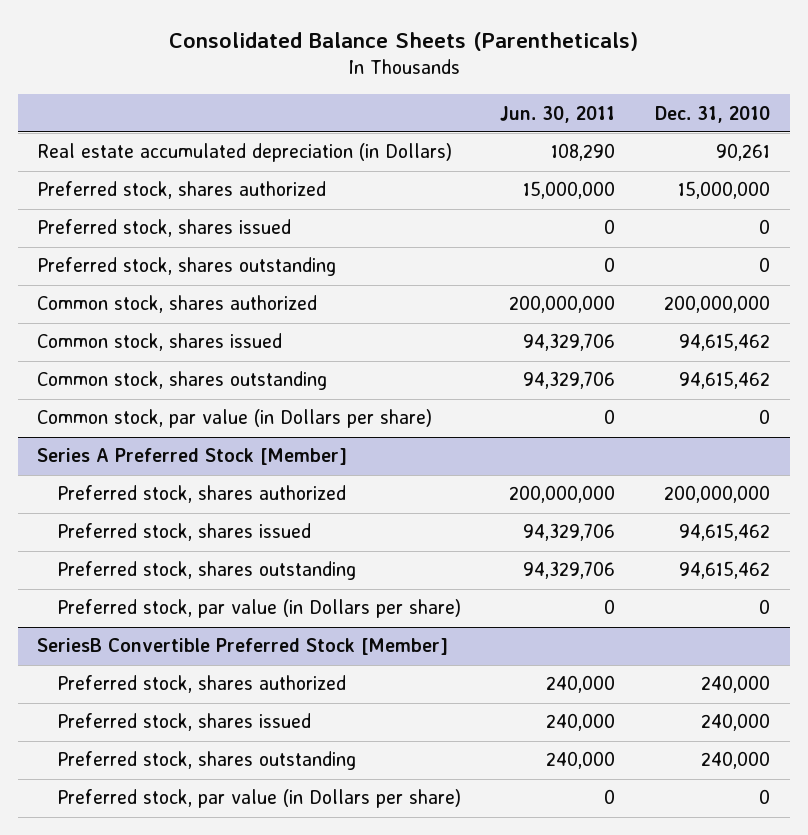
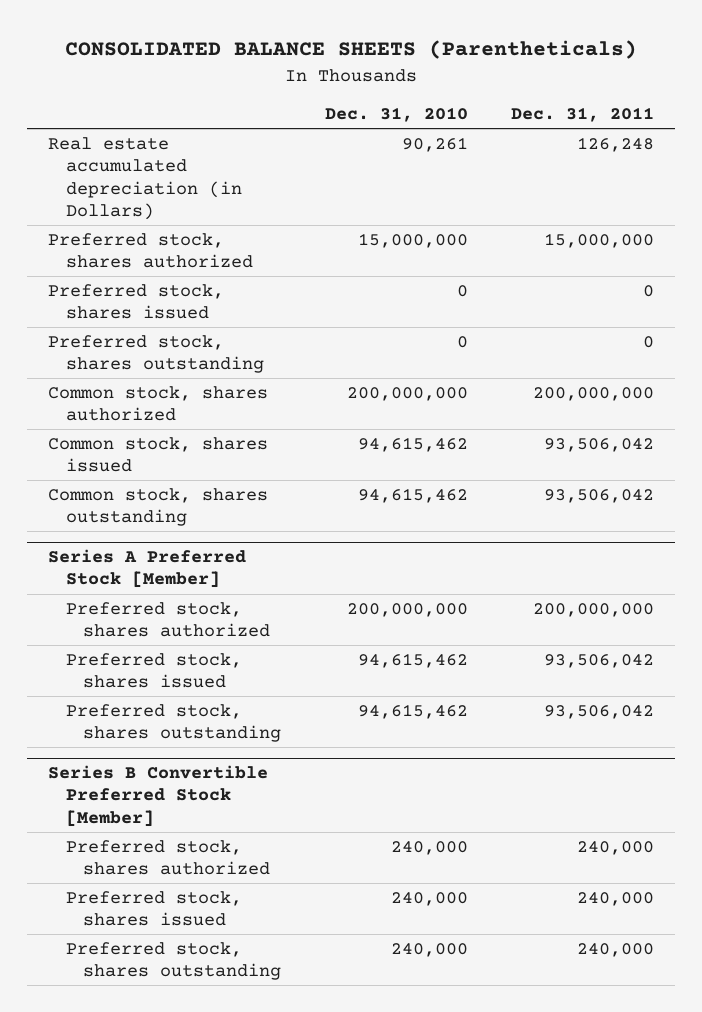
- Consolidated Balance Sheets (Parentheticals)
+ CONSOLIDATED BALANCE SHEETS (Parentheticals)
- | Jun. 30, 2011 | Dec. 31, 2010
+ | Dec. 31, 2010 | Dec. 31, 2011
- Common stock, par value (in Dollars per share) | 0 | 0
@ Series A Preferred Stock [Member]
- Preferred stock, par value (in Dollars per share) | 0 | 0
- SeriesB Convertible Preferred Stock [Member]
+ Series B Convertible Preferred Stock [Member]
- Preferred stock, par value (in Dollars per share) | 0 | 0

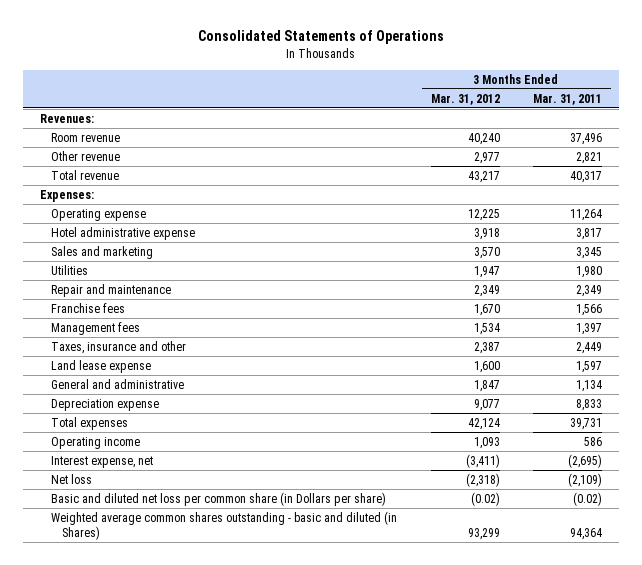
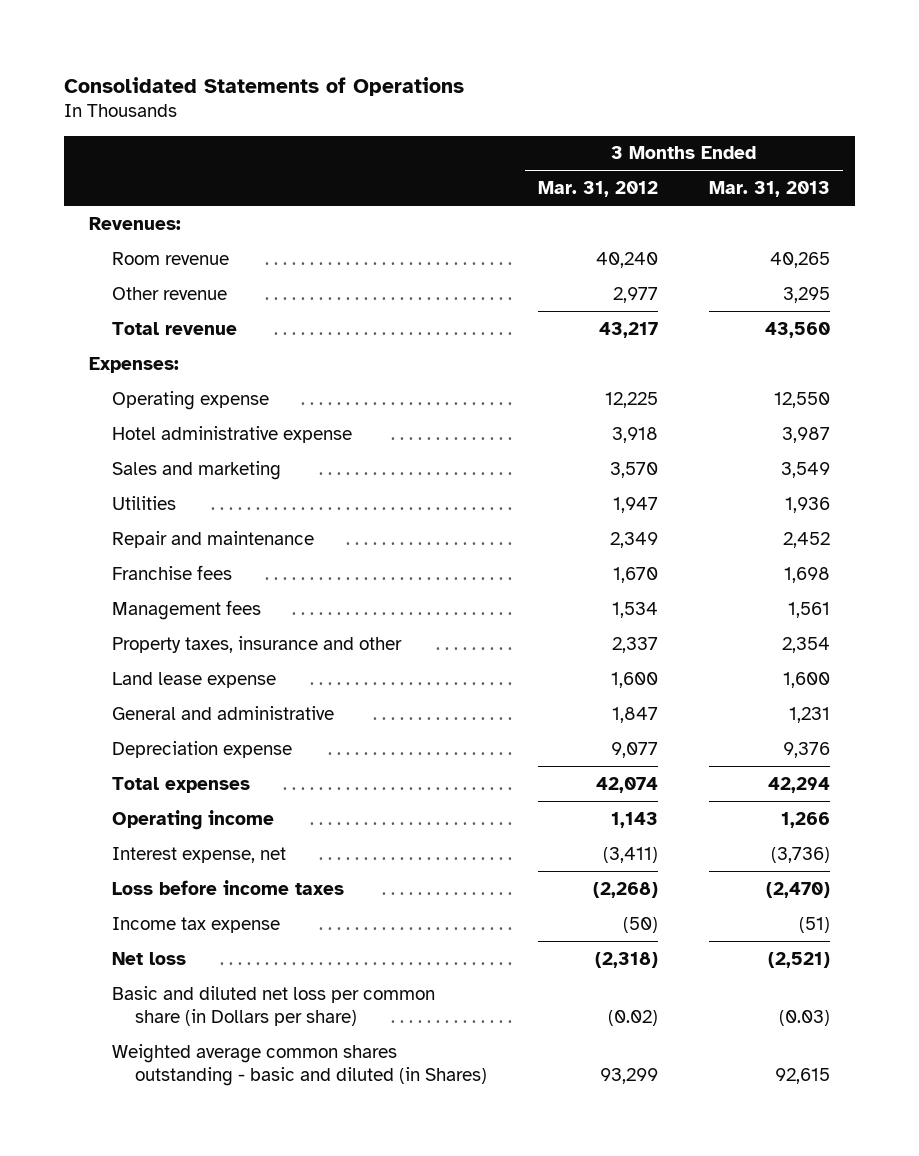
- | 3 Months Ended Mar. 31, 2012 | 3 Months Ended Mar. 31, 2011
+ | 3 Months Ended Mar. 31, 2012 | 3 Months Ended Mar. 31, 2013
- Taxes, insurance and other | 2,387 | 2,449
+ Property taxes, insurance and other | 2,337 | 2,354
- Total expenses | 42,124 | 39,731
- Operating income | 1,093 | 586
+ Total expenses | 42,074 | 42,294
+ Operating income | 1,143 | 1,266
+ Loss before income taxes | (2,268) | (2,470)
+ Income tax expense | (50) | (51)

